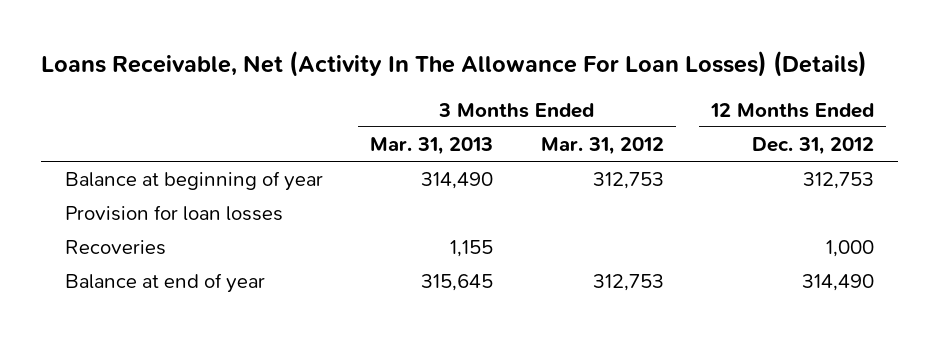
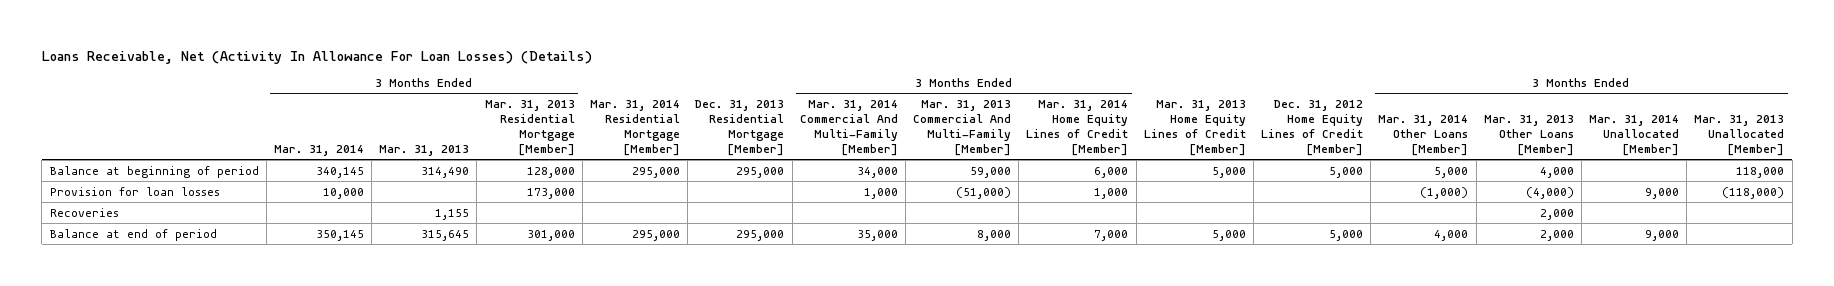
- Loans Receivable, Net (Activity In The Allowance For Loan Losses) (Details)
+ Loans Receivable, Net (Activity In Allowance For Loan Losses) (Details)
- | 3 Months Ended Mar. 31, 2013 | 3 Months Ended Mar. 31, 2012 | 12 Months Ended Dec. 31, 2012
+ | 3 Months Ended Mar. 31, 2014 | 3 Months Ended Mar. 31, 2013 | 3 Months Ended Mar. 31, 2013 Residential Mortgage [Member] | Mar. 31, 2014 Residential Mortgage [Member] | Dec. 31, 2013 Residential Mortgage [Member] | 3 Months Ended Mar. 31, 2014 Commercial And Multi-Family [Member] | 3 Months Ended Mar. 31, 2013 Commercial And Multi-Family [Member] | 3 Months Ended Mar. 31, 2014 Home Equity Lines of Credit [Member] | Mar. 31, 2013 Home Equity Lines of Credit [Member] | Dec. 31, 2012 Home Equity Lines of Credit [Member] | 3 Months Ended Mar. 31, 2014 Other Loans [Member] | 3 Months Ended Mar. 31, 2013 Other Loans [Member] | 3 Months Ended Mar. 31, 2014 Unallocated [Member] | 3 Months Ended Mar. 31, 2013 Unallocated [Member]
- Balance at beginning of year | 314,490 | 312,753 | 312,753
+ Balance at beginning of period | 340,145 | 314,490 | 128,000 | 295,000 | 295,000 | 34,000 | 59,000 | 6,000 | 5,000 | 5,000 | 5,000 | 4,000 | | 118,000
- Balance at end of year | 315,645 | 312,753 | 314,490
+ Balance at end of period | 350,145 | 315,645 | 301,000 | 295,000 | 295,000 | 35,000 | 8,000 | 7,000 | 5,000 | 5,000 | 4,000 | 2,000 | 9,000 |

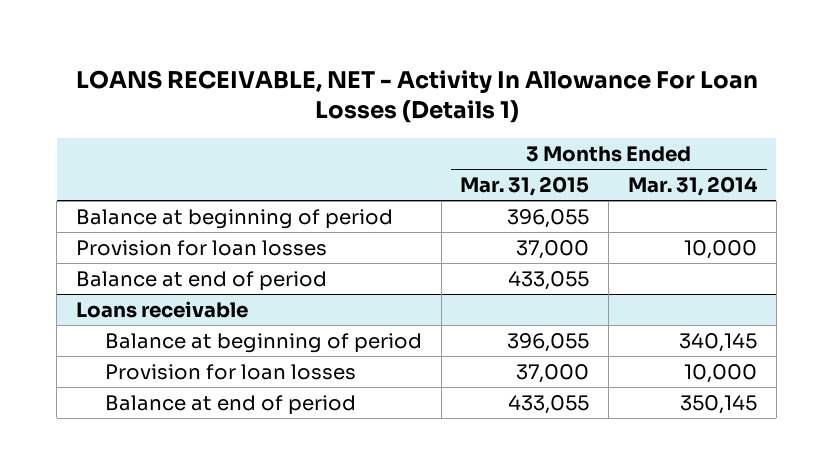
- Loans Receivable, Net (Activity In Allowance For Loan Losses) (Details)
+ LOANS RECEIVABLE, NET - Activity In Allowance For Loan Losses (Details 1)
- | 3 Months Ended Mar. 31, 2014 | 3 Months Ended Mar. 31, 2013 | 3 Months Ended Mar. 31, 2013 Residential Mortgage [Member] | Mar. 31, 2014 Residential Mortgage [Member] | Dec. 31, 2013 Residential Mortgage [Member] | 3 Months Ended Mar. 31, 2014 Commercial And Multi-Family [Member] | 3 Months Ended Mar. 31, 2013 Commercial And Multi-Family [Member] | 3 Months Ended Mar. 31, 2014 Home Equity Lines of Credit [Member] | Mar. 31, 2013 Home Equity Lines of Credit [Member] | Dec. 31, 2012 Home Equity Lines of Credit [Member] | 3 Months Ended Mar. 31, 2014 Other Loans [Member] | 3 Months Ended Mar. 31, 2013 Other Loans [Member] | 3 Months Ended Mar. 31, 2014 Unallocated [Member] | 3 Months Ended Mar. 31, 2013 Unallocated [Member]
+ | 3 Months Ended Mar. 31, 2015 | 3 Months Ended Mar. 31, 2014
+ Balance at beginning of period | 396,055 |
+ Provision for loan losses | 37,000 | 10,000
+ Balance at end of period | 433,055 |
+ Loans receivable
- Recoveries | | 1,155 | | | | | | | | | | 2,000 | |

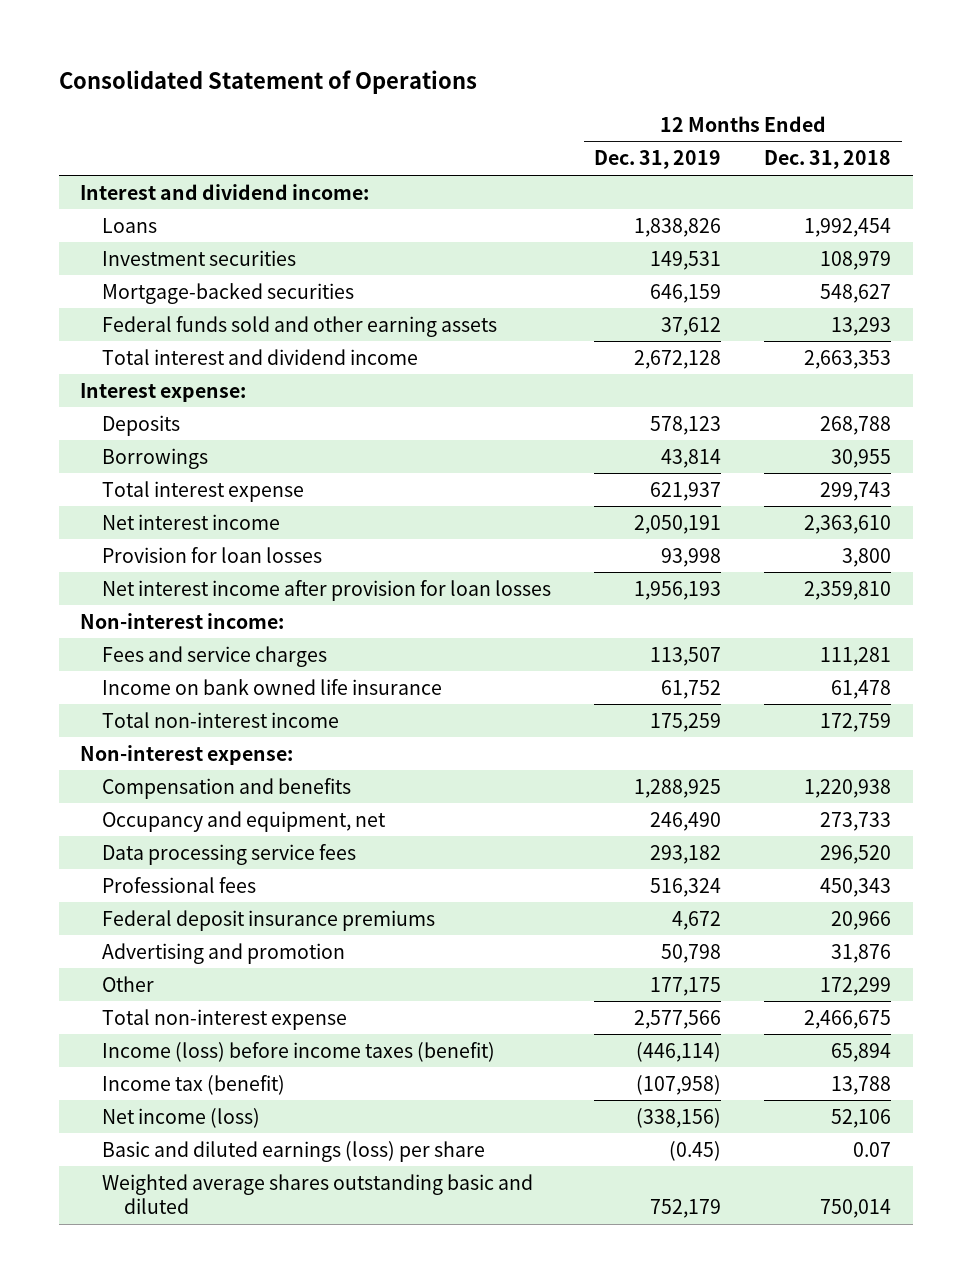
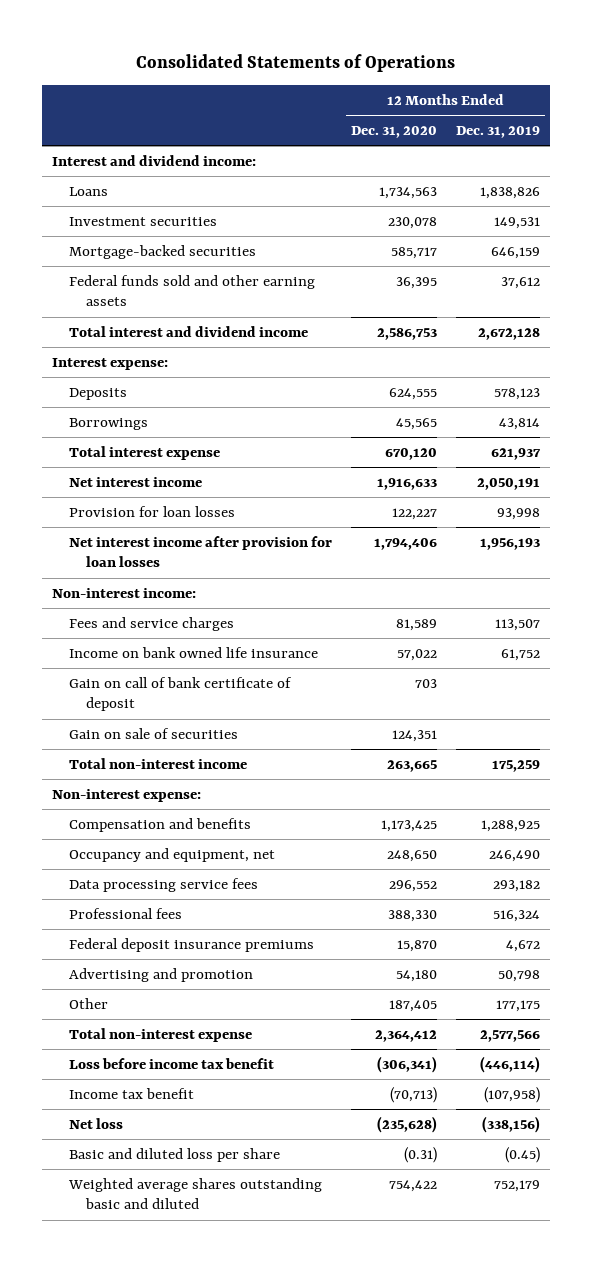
- Consolidated Statement of Operations
+ Consolidated Statements of Operations
- | 12 Months Ended Dec. 31, 2019 | 12 Months Ended Dec. 31, 2018
+ | 12 Months Ended Dec. 31, 2020 | 12 Months Ended Dec. 31, 2019
+ Gain on call of bank certificate of deposit | 703 |
+ Gain on sale of securities | 124,351 |
- Income (loss) before income taxes (benefit) | (446,114) | 65,894
- Income tax (benefit) | (107,958) | 13,788
- Net income (loss) | (338,156) | 52,106
- Basic and diluted earnings (loss) per share | (0.45) | 0.07
+ Loss before income tax benefit | (306,341) | (446,114)
+ Income tax benefit | (70,713) | (107,958)
+ Net loss | (235,628) | (338,156)
+ Basic and diluted loss per share | (0.31) | (0.45)

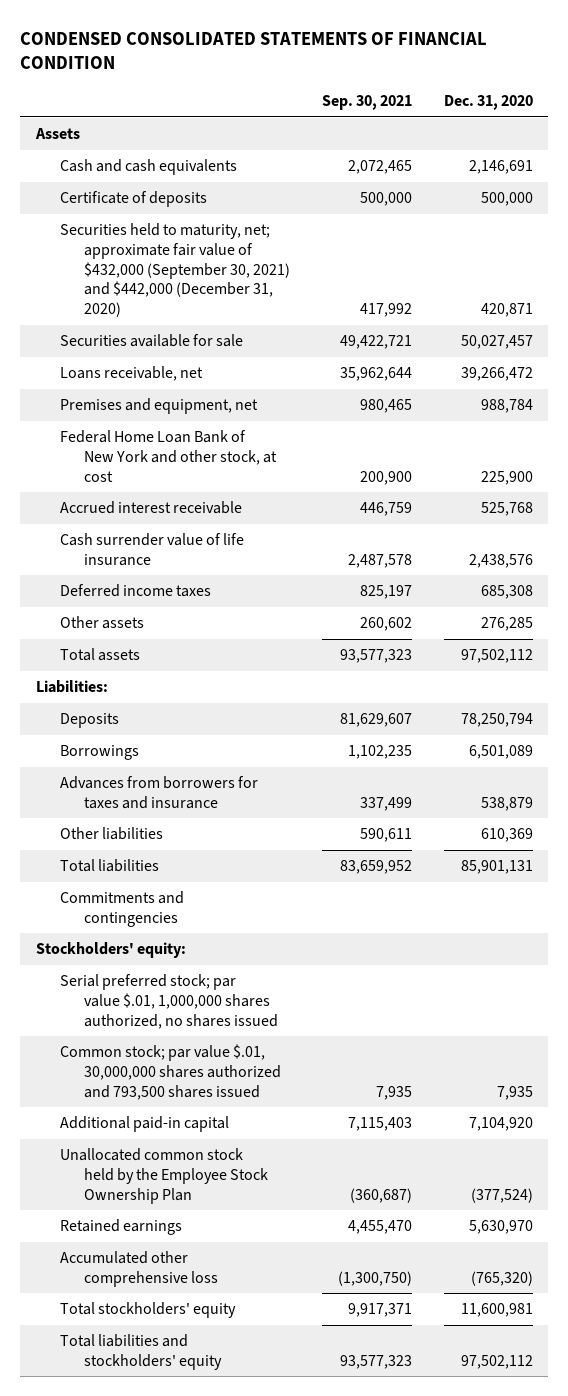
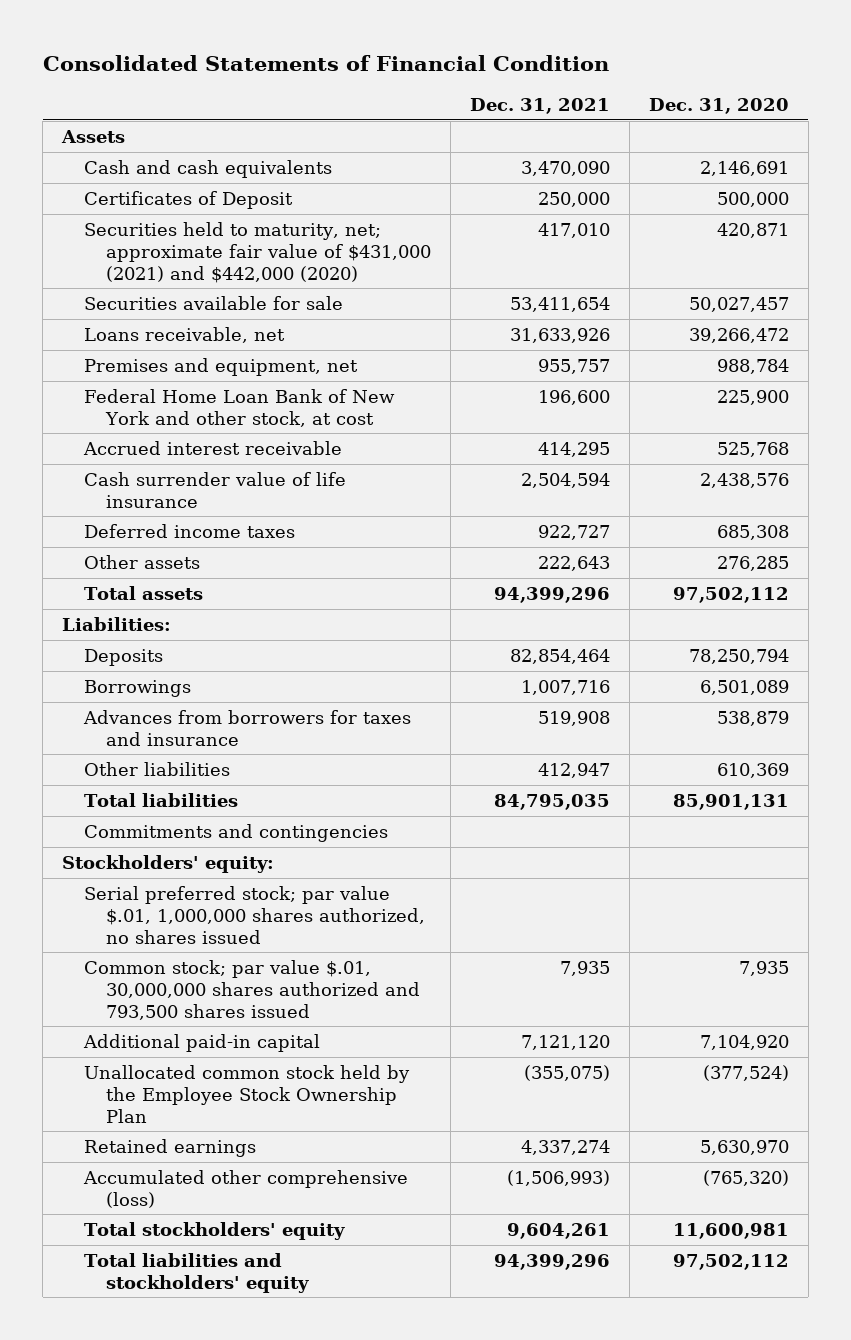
- CONDENSED CONSOLIDATED STATEMENTS OF FINANCIAL CONDITION
+ Consolidated Statements of Financial Condition
- | Sep. 30, 2021 | Dec. 31, 2020
+ | Dec. 31, 2021 | Dec. 31, 2020
- Certificate of deposits | 500,000 | 500,000
- Securities held to maturity, net; approximate fair value of $432,000 (September 30, 2021) and $442,000 (December 31, 2020) | 417,992 | 420,871
+ Certificates of Deposit | 250,000 | 500,000
+ Securities held to maturity, net; approximate fair value of $431,000 (2021) and $442,000 (2020) | 417,010 | 420,871
- Accumulated other comprehensive loss | (1,300,750) | (765,320)
+ Accumulated other comprehensive (loss) | (1,506,993) | (765,320)

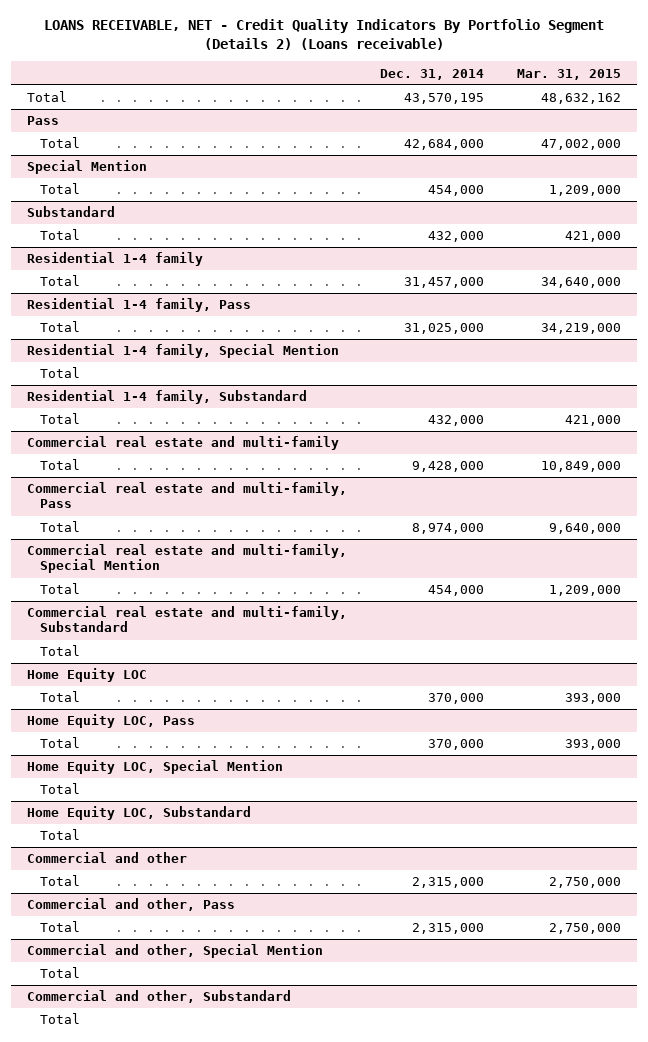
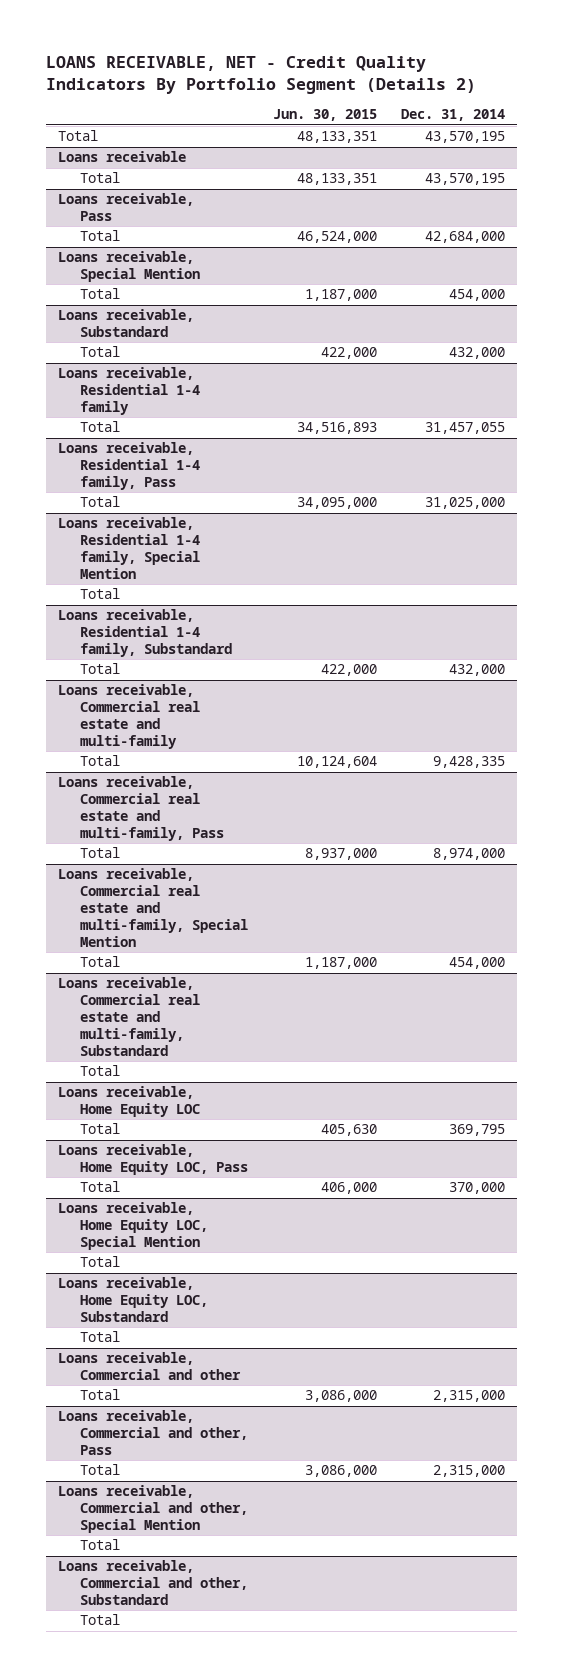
- LOANS RECEIVABLE, NET - Credit Quality Indicators By Portfolio Segment (Details 2) (Loans receivable)
+ LOANS RECEIVABLE, NET - Credit Quality Indicators By Portfolio Segment (Details 2)
- | Dec. 31, 2014 | Mar. 31, 2015
+ | Jun. 30, 2015 | Dec. 31, 2014
- Pass
+ Loans receivable
+ Total | 48,133,351 | 43,570,195
+ Loans receivable, Pass
- Special Mention
+ Loans receivable, Special Mention
- Substandard
+ Loans receivable, Substandard
- Residential 1-4 family
- Total | 31,457,000 | 34,640,000
- Residential 1-4 family, Pass
+ Loans receivable, Residential 1-4 family
+ Total | 34,516,893 | 31,457,055
+ Loans receivable, Residential 1-4 family, Pass
- Residential 1-4 family, Special Mention
+ Loans receivable, Residential 1-4 family, Special Mention
- Residential 1-4 family, Substandard
+ Loans receivable, Residential 1-4 family, Substandard
- Commercial real estate and multi-family
- Total | 9,428,000 | 10,849,000
- Commercial real estate and multi-family, Pass
+ Loans receivable, Commercial real estate and multi-family
+ Total | 10,124,604 | 9,428,335
+ Loans receivable, Commercial real estate and multi-family, Pass
- Commercial real estate and multi-family, Special Mention
+ Loans receivable, Commercial real estate and multi-family, Special Mention
- Commercial real estate and multi-family, Substandard
+ Loans receivable, Commercial real estate and multi-family, Substandard
- Home Equity LOC
- Total | 370,000 | 393,000
- Home Equity LOC, Pass
+ Loans receivable, Home Equity LOC
+ Total | 405,630 | 369,795
+ Loans receivable, Home Equity LOC, Pass
- Home Equity LOC, Special Mention
+ Loans receivable, Home Equity LOC, Special Mention
- Home Equity LOC, Substandard
+ Loans receivable, Home Equity LOC, Substandard
- Commercial and other
+ Loans receivable, Commercial and other
- Commercial and other, Pass
+ Loans receivable, Commercial and other, Pass
- Commercial and other, Special Mention
+ Loans receivable, Commercial and other, Special Mention
- Commercial and other, Substandard
+ Loans receivable, Commercial and other, Substandard

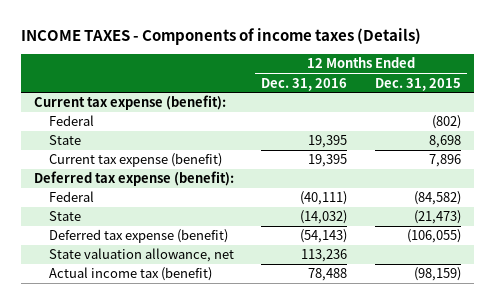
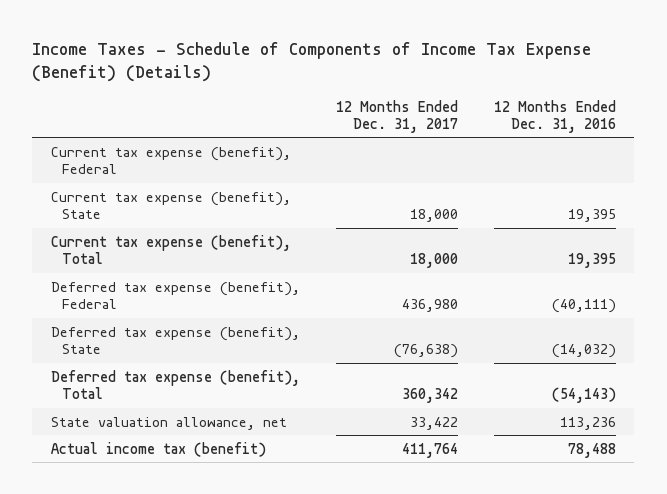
- INCOME TAXES - Components of income taxes (Details)
+ Income Taxes - Schedule of Components of Income Tax Expense (Benefit) (Details)
- | 12 Months Ended Dec. 31, 2016 | 12 Months Ended Dec. 31, 2015
+ | 12 Months Ended Dec. 31, 2017 | 12 Months Ended Dec. 31, 2016
- Current tax expense (benefit):
- Federal | | (802)
- State | 19,395 | 8,698
- Current tax expense (benefit) | 19,395 | 7,896
- Deferred tax expense (benefit):
- Federal | (40,111) | (84,582)
- State | (14,032) | (21,473)
- Deferred tax expense (benefit) | (54,143) | (106,055)
+ Current tax expense (benefit), Federal
+ Current tax expense (benefit), State | 18,000 | 19,395
+ Current tax expense (benefit), Total | 18,000 | 19,395
+ Deferred tax expense (benefit), Federal | 436,980 | (40,111)
+ Deferred tax expense (benefit), State | (76,638) | (14,032)
+ Deferred tax expense (benefit), Total | 360,342 | (54,143)

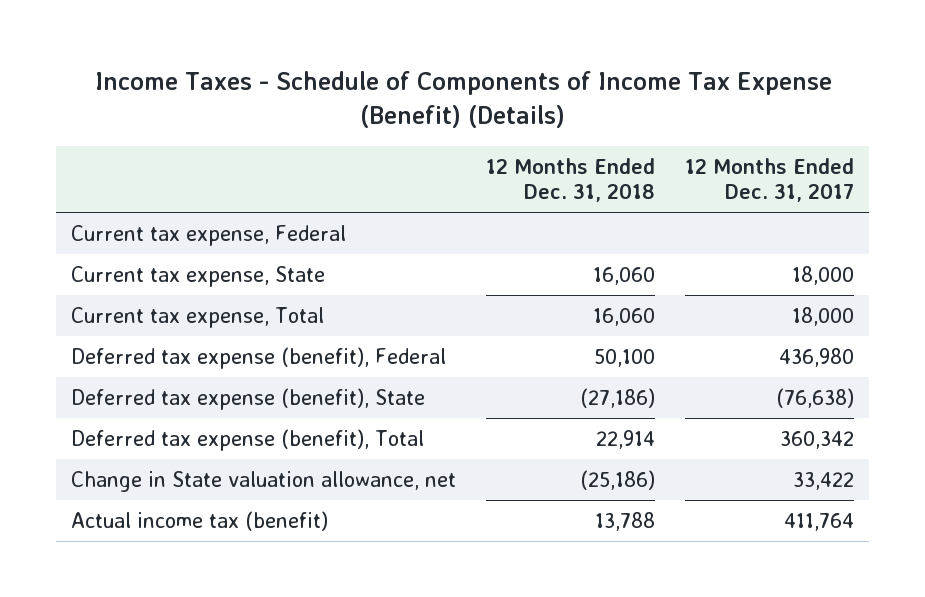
- | 12 Months Ended Dec. 31, 2017 | 12 Months Ended Dec. 31, 2016
+ | 12 Months Ended Dec. 31, 2018 | 12 Months Ended Dec. 31, 2017
- Current tax expense (benefit), Federal
- Current tax expense (benefit), State | 18,000 | 19,395
- Current tax expense (benefit), Total | 18,000 | 19,395
+ Current tax expense, Federal
+ Current tax expense, State | 16,060 | 18,000
+ Current tax expense, Total | 16,060 | 18,000
- State valuation allowance, net | 33,422 | 113,236
+ Change in State valuation allowance, net | (25,186) | 33,422

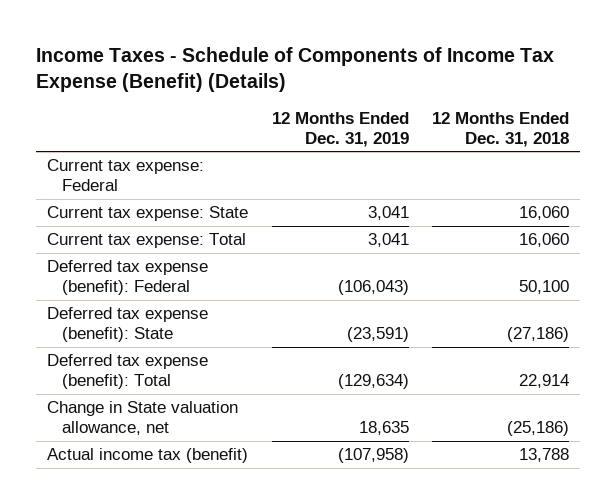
- | 12 Months Ended Dec. 31, 2018 | 12 Months Ended Dec. 31, 2017
+ | 12 Months Ended Dec. 31, 2019 | 12 Months Ended Dec. 31, 2018
- Current tax expense, Federal
- Current tax expense, State | 16,060 | 18,000
- Current tax expense, Total | 16,060 | 18,000
- Deferred tax expense (benefit), Federal | 50,100 | 436,980
- Deferred tax expense (benefit), State | (27,186) | (76,638)
- Deferred tax expense (benefit), Total | 22,914 | 360,342
+ Current tax expense: Federal
+ Current tax expense: State | 3,041 | 16,060
+ Current tax expense: Total | 3,041 | 16,060
+ Deferred tax expense (benefit): Federal | (106,043) | 50,100
+ Deferred tax expense (benefit): State | (23,591) | (27,186)
+ Deferred tax expense (benefit): Total | (129,634) | 22,914

